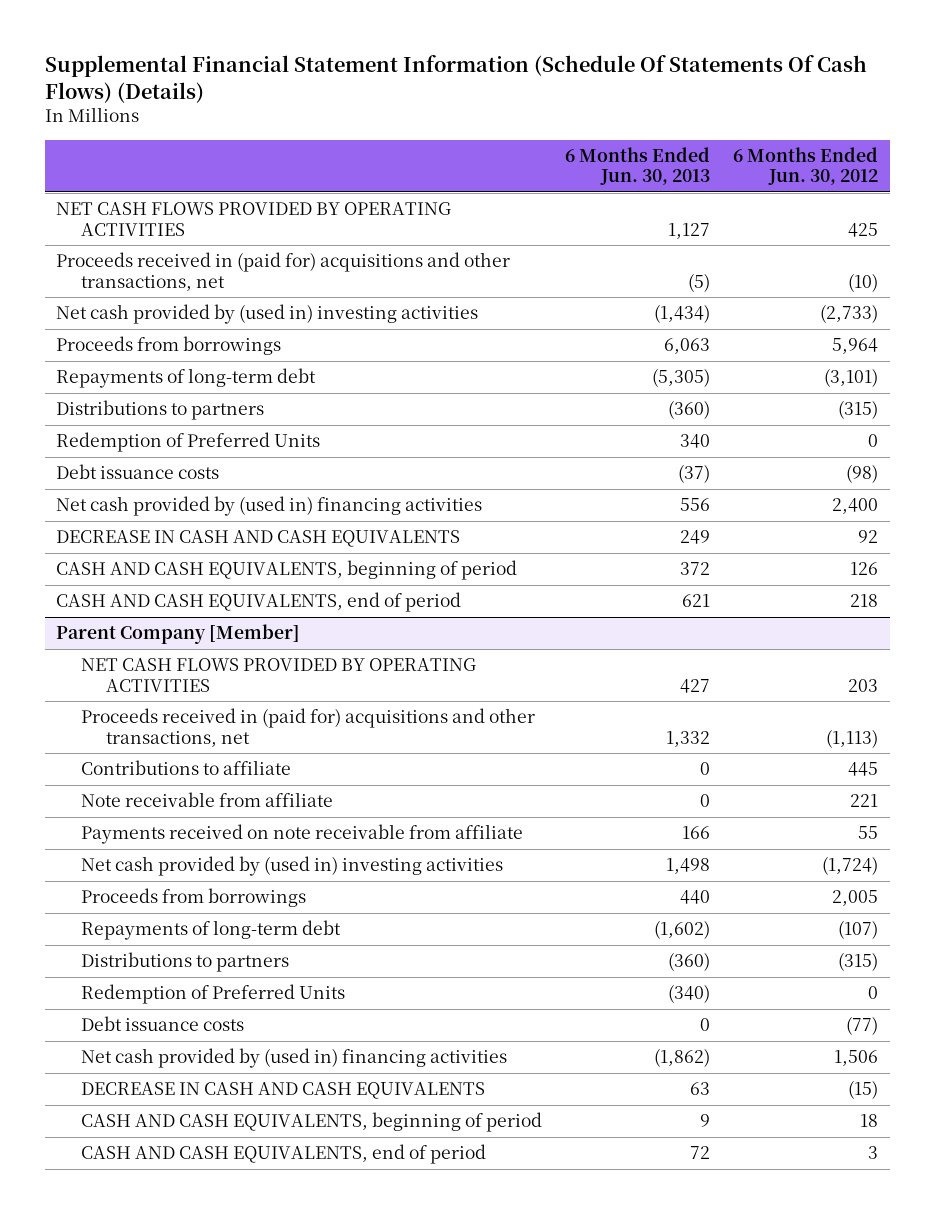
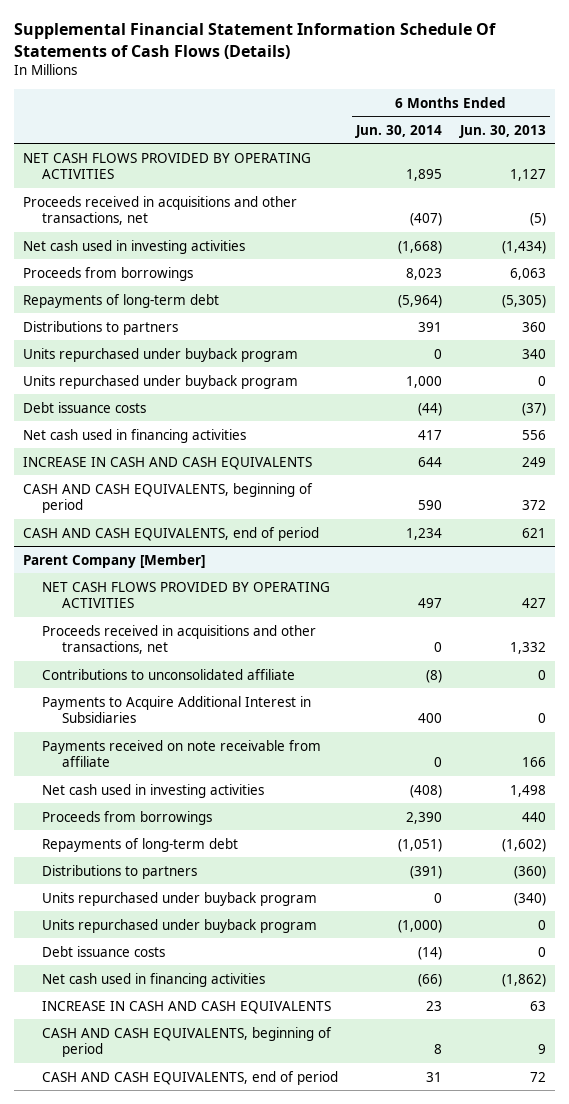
- Supplemental Financial Statement Information (Schedule Of Statements Of Cash Flows) (Details)
+ Supplemental Financial Statement Information Schedule Of Statements of Cash Flows (Details)
- | 6 Months Ended Jun. 30, 2013 | 6 Months Ended Jun. 30, 2012
+ | 6 Months Ended Jun. 30, 2014 | 6 Months Ended Jun. 30, 2013
- Proceeds received in (paid for) acquisitions and other transactions, net | (5) | (10)
- Net cash provided by (used in) investing activities | (1,434) | (2,733)
+ Proceeds received in acquisitions and other transactions, net | (407) | (5)
+ Net cash used in investing activities | (1,668) | (1,434)
- Distributions to partners | (360) | (315)
- Redemption of Preferred Units | 340 | 0
+ Distributions to partners | 391 | 360
+ Units repurchased under buyback program | 0 | 340
+ Units repurchased under buyback program | 1,000 | 0
- Net cash provided by (used in) financing activities | 556 | 2,400
- DECREASE IN CASH AND CASH EQUIVALENTS | 249 | 92
+ Net cash used in financing activities | 417 | 556
+ INCREASE IN CASH AND CASH EQUIVALENTS | 644 | 249
@ Parent Company [Member]
- Proceeds received in (paid for) acquisitions and other transactions, net | 1,332 | (1,113)
- Contributions to affiliate | 0 | 445
- Note receivable from affiliate | 0 | 221
+ Proceeds received in acquisitions and other transactions, net | 0 | 1,332
+ Contributions to unconsolidated affiliate | (8) | 0
+ Payments to Acquire Additional Interest in Subsidiaries | 400 | 0
- Net cash provided by (used in) investing activities | 1,498 | (1,724)
+ Net cash used in investing activities | (408) | 1,498
- Redemption of Preferred Units | (340) | 0
+ Units repurchased under buyback program | 0 | (340)
+ Units repurchased under buyback program | (1,000) | 0
- Net cash provided by (used in) financing activities | (1,862) | 1,506
- DECREASE IN CASH AND CASH EQUIVALENTS | 63 | (15)
+ Net cash used in financing activities | (66) | (1,862)
+ INCREASE IN CASH AND CASH EQUIVALENTS | 23 | 63

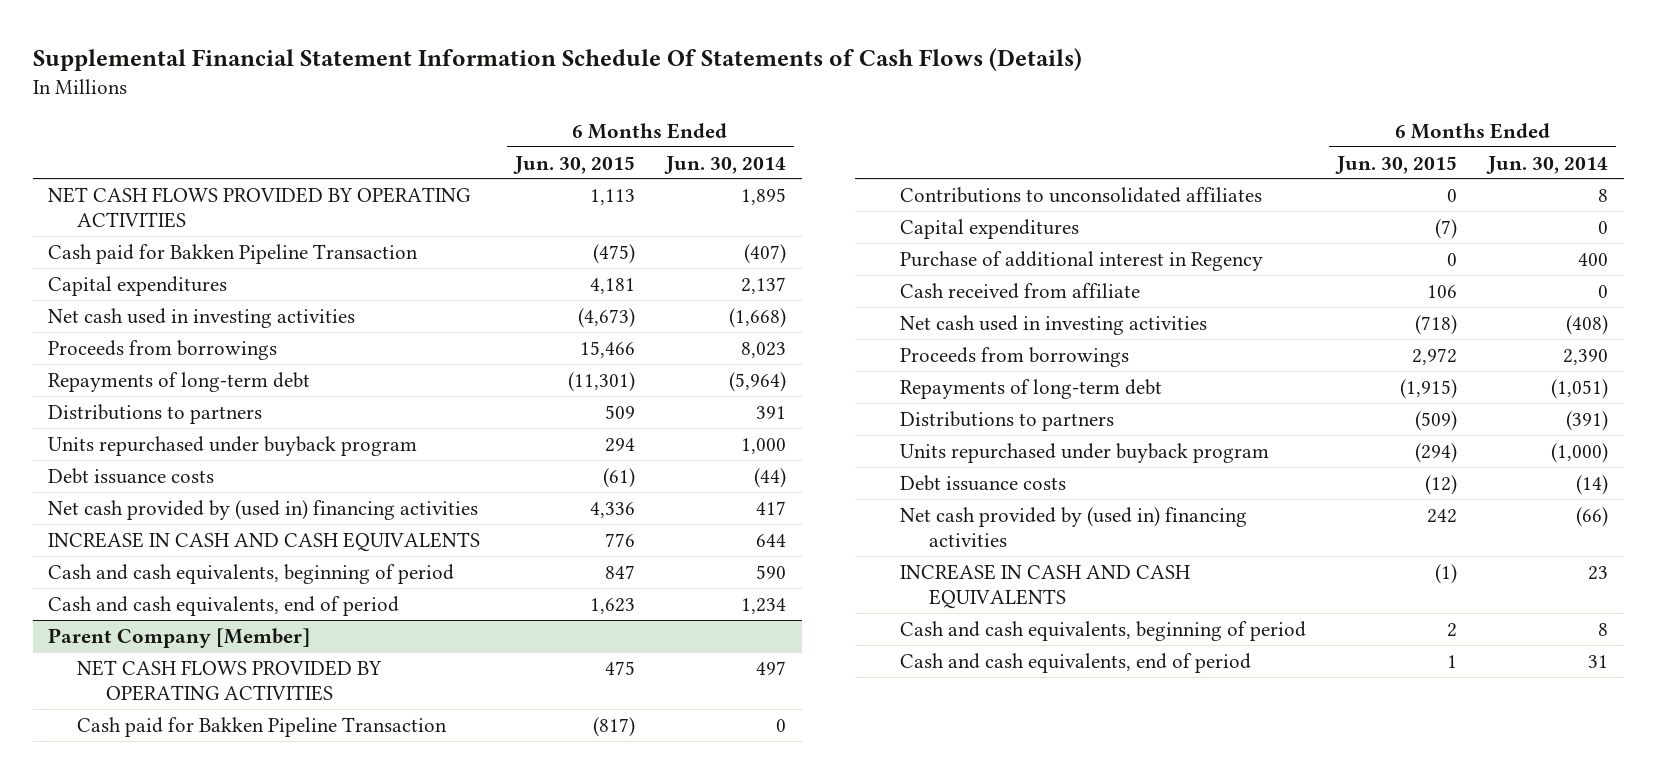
- | 6 Months Ended Jun. 30, 2014 | 6 Months Ended Jun. 30, 2013
+ | 6 Months Ended Jun. 30, 2015 | 6 Months Ended Jun. 30, 2014
- Proceeds received in acquisitions and other transactions, net | (407) | (5)
+ Cash paid for Bakken Pipeline Transaction | (475) | (407)
+ Capital expenditures | 4,181 | 2,137
- Units repurchased under buyback program | 0 | 340
- Net cash used in financing activities | 417 | 556
+ Net cash provided by (used in) financing activities | 4,336 | 417
- CASH AND CASH EQUIVALENTS, beginning of period | 590 | 372
- CASH AND CASH EQUIVALENTS, end of period | 1,234 | 621
+ Cash and cash equivalents, beginning of period | 847 | 590
+ Cash and cash equivalents, end of period | 1,623 | 1,234
@ Parent Company [Member]
- Proceeds received in acquisitions and other transactions, net | 0 | 1,332
- Contributions to unconsolidated affiliate | (8) | 0
- Payments to Acquire Additional Interest in Subsidiaries | 400 | 0
- Payments received on note receivable from affiliate | 0 | 166
+ Cash paid for Bakken Pipeline Transaction | (817) | 0
+ Contributions to unconsolidated affiliates | 0 | 8
+ Capital expenditures | (7) | 0
+ Purchase of additional interest in Regency | 0 | 400
+ Cash received from affiliate | 106 | 0
- Units repurchased under buyback program | 0 | (340)
- Net cash used in financing activities | (66) | (1,862)
+ Net cash provided by (used in) financing activities | 242 | (66)
- CASH AND CASH EQUIVALENTS, beginning of period | 8 | 9
- CASH AND CASH EQUIVALENTS, end of period | 31 | 72
+ Cash and cash equivalents, beginning of period | 2 | 8
+ Cash and cash equivalents, end of period | 1 | 31

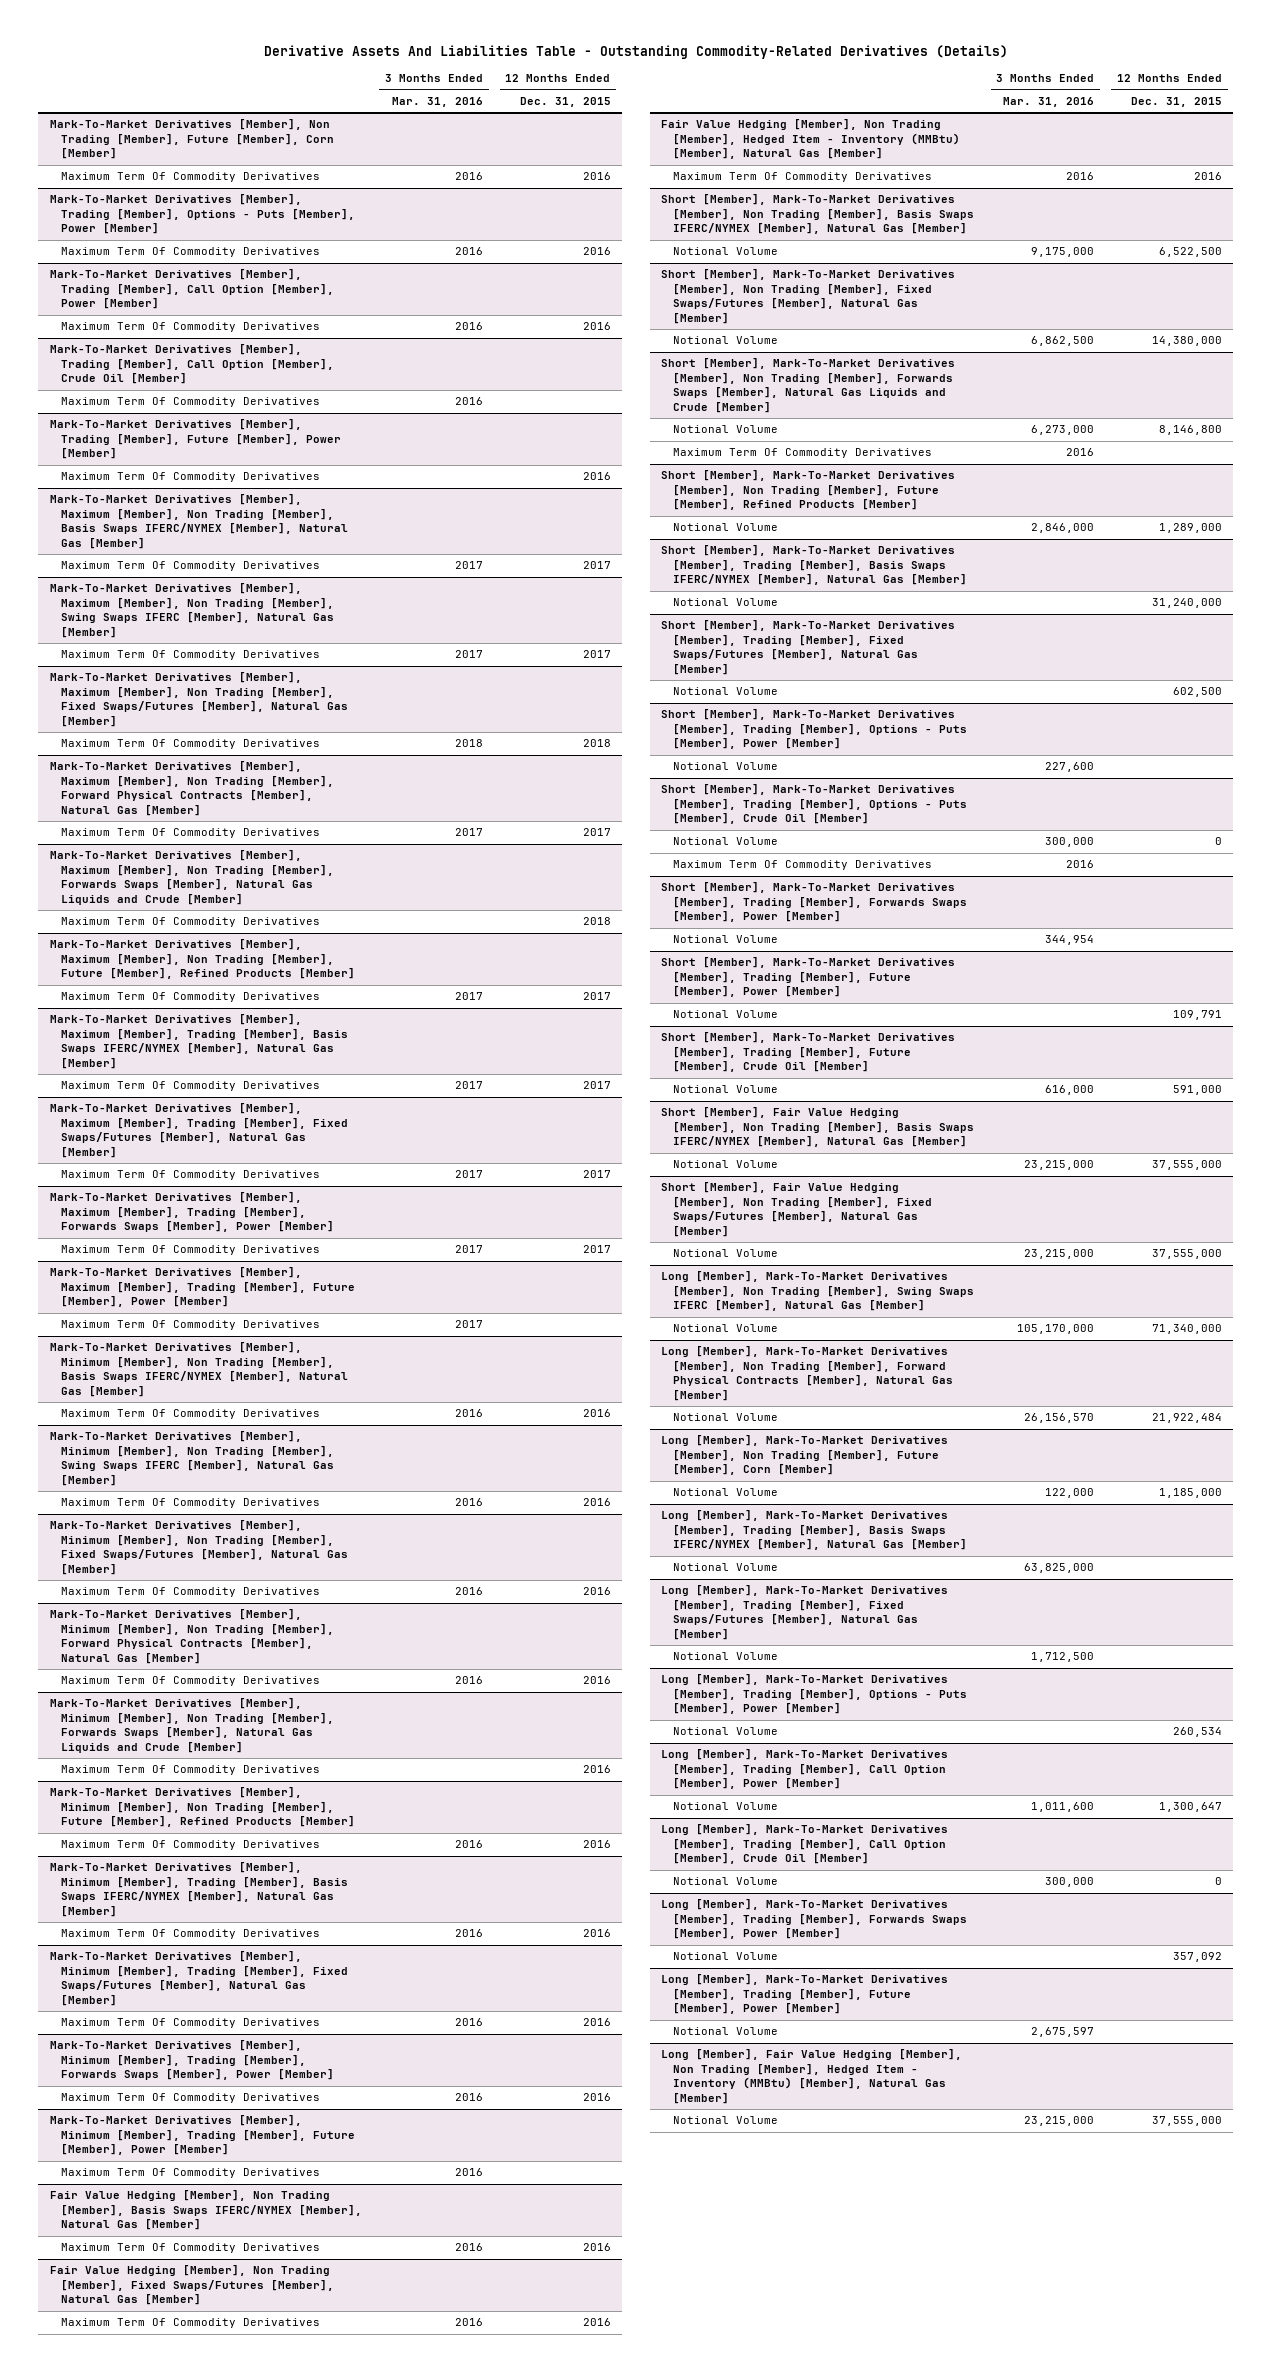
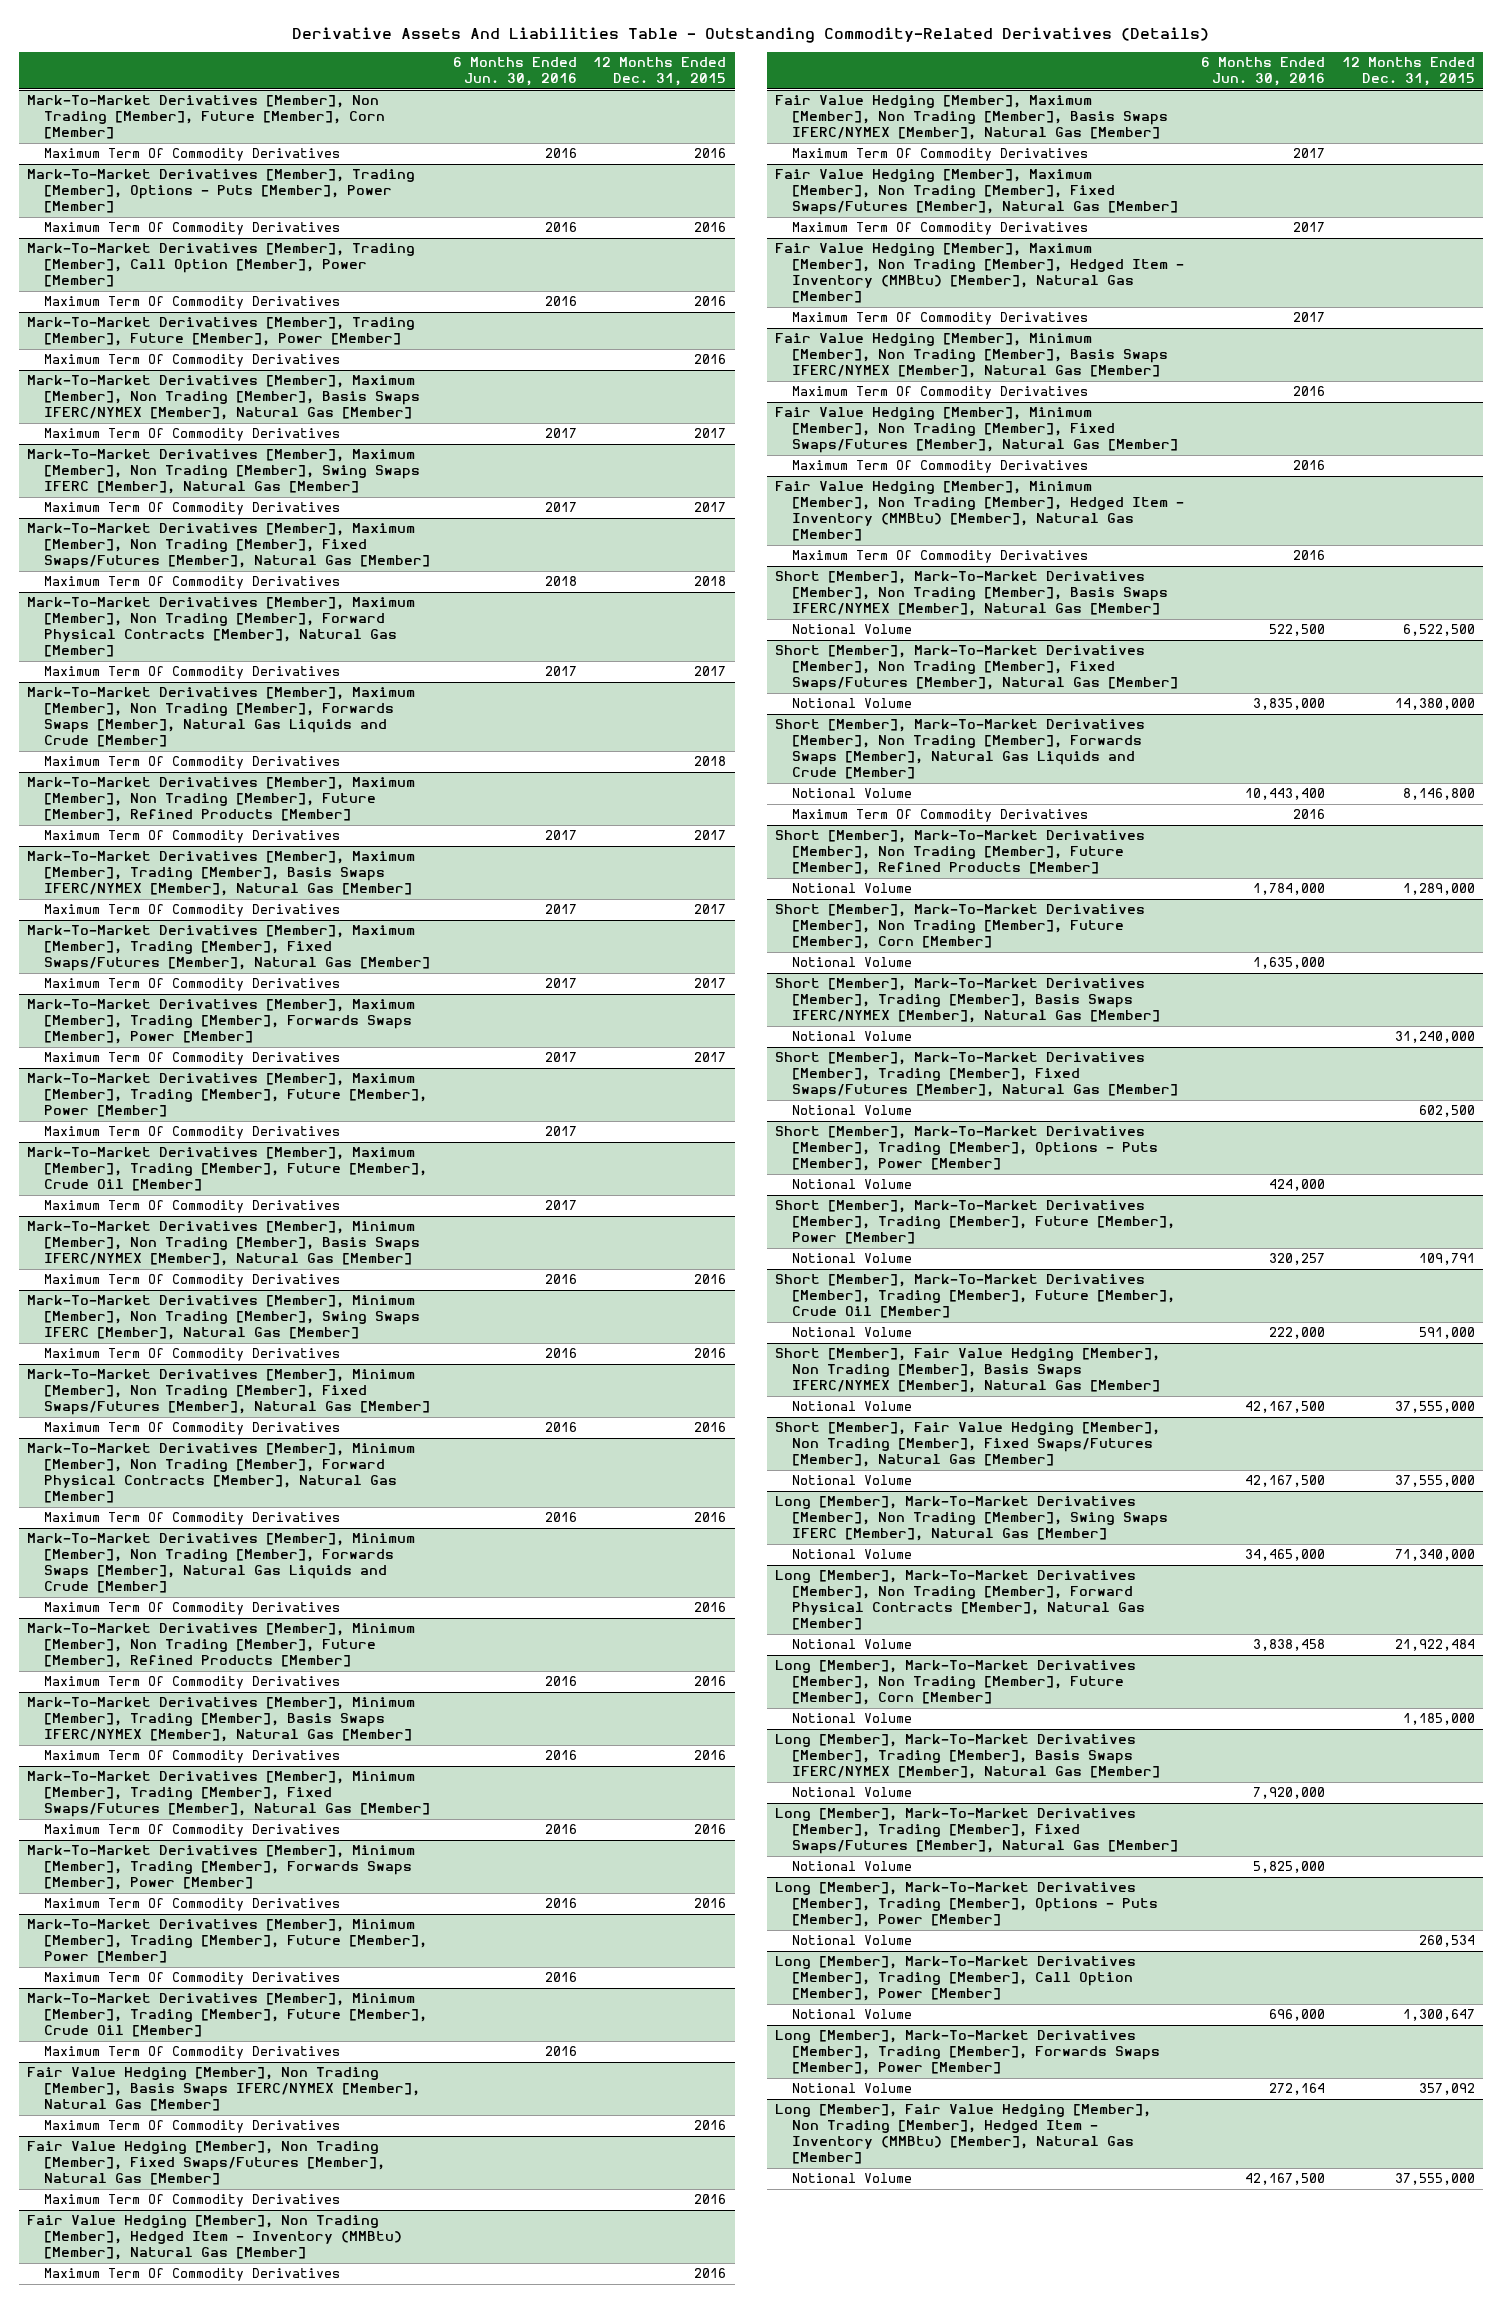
- | 3 Months Ended Mar. 31, 2016 | 12 Months Ended Dec. 31, 2015
+ | 6 Months Ended Jun. 30, 2016 | 12 Months Ended Dec. 31, 2015
- Mark-To-Market Derivatives [Member], Trading [Member], Call Option [Member], Crude Oil [Member]
- Maximum Term Of Commodity Derivatives | 2016 |
+ Mark-To-Market Derivatives [Member], Maximum [Member], Trading [Member], Future [Member], Crude Oil [Member]
+ Maximum Term Of Commodity Derivatives | 2017 |
+ Mark-To-Market Derivatives [Member], Minimum [Member], Trading [Member], Future [Member], Crude Oil [Member]
+ Maximum Term Of Commodity Derivatives | 2016 |
+ Fair Value Hedging [Member], Maximum [Member], Non Trading [Member], Basis Swaps IFERC/NYMEX [Member], Natural Gas [Member]
+ Maximum Term Of Commodity Derivatives | 2017 |
+ Fair Value Hedging [Member], Maximum [Member], Non Trading [Member], Fixed Swaps/Futures [Member], Natural Gas [Member]
+ Maximum Term Of Commodity Derivatives | 2017 |
+ Fair Value Hedging [Member], Maximum [Member], Non Trading [Member], Hedged Item - Inventory (MMBtu) [Member], Natural Gas [Member]
+ Maximum Term Of Commodity Derivatives | 2017 |
+ Fair Value Hedging [Member], Minimum [Member], Non Trading [Member], Basis Swaps IFERC/NYMEX [Member], Natural Gas [Member]
+ Maximum Term Of Commodity Derivatives | 2016 |
+ Fair Value Hedging [Member], Minimum [Member], Non Trading [Member], Fixed Swaps/Futures [Member], Natural Gas [Member]
+ Maximum Term Of Commodity Derivatives | 2016 |
+ Fair Value Hedging [Member], Minimum [Member], Non Trading [Member], Hedged Item - Inventory (MMBtu) [Member], Natural Gas [Member]
+ Maximum Term Of Commodity Derivatives | 2016 |
+ Short [Member], Mark-To-Market Derivatives [Member], Non Trading [Member], Future [Member], Corn [Member]
+ Notional Volume | 1,635,000 |
- Short [Member], Mark-To-Market Derivatives [Member], Trading [Member], Options - Puts [Member], Crude Oil [Member]
- Notional Volume | 300,000 | 0
- Maximum Term Of Commodity Derivatives | 2016 |
- Short [Member], Mark-To-Market Derivatives [Member], Trading [Member], Forwards Swaps [Member], Power [Member]
- Notional Volume | 344,954 |
- Long [Member], Mark-To-Market Derivatives [Member], Trading [Member], Call Option [Member], Crude Oil [Member]
- Notional Volume | 300,000 | 0
- Long [Member], Mark-To-Market Derivatives [Member], Trading [Member], Future [Member], Power [Member]
- Notional Volume | 2,675,597 |

